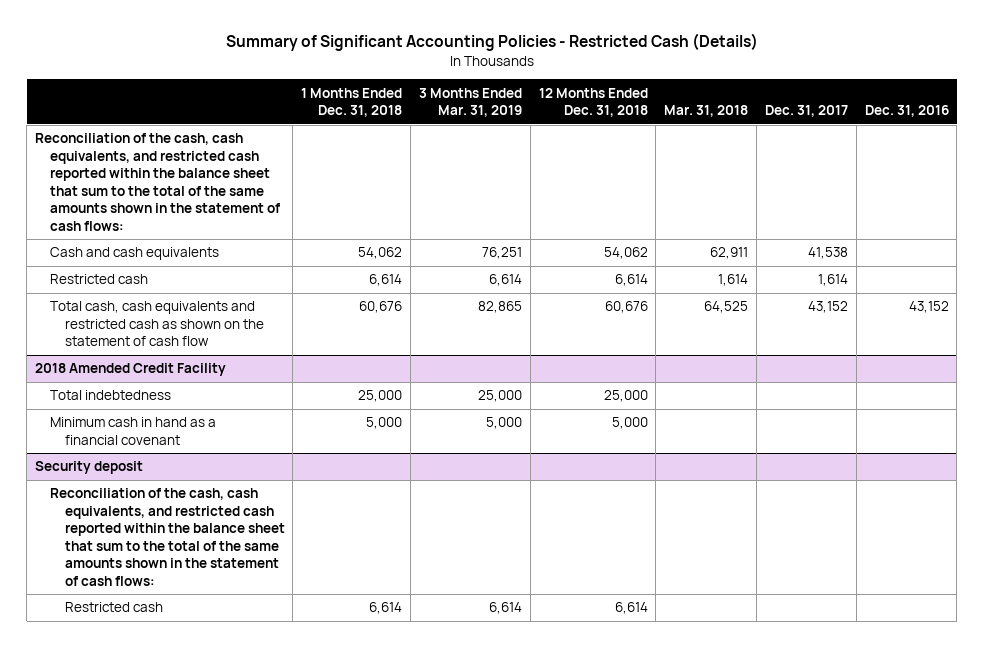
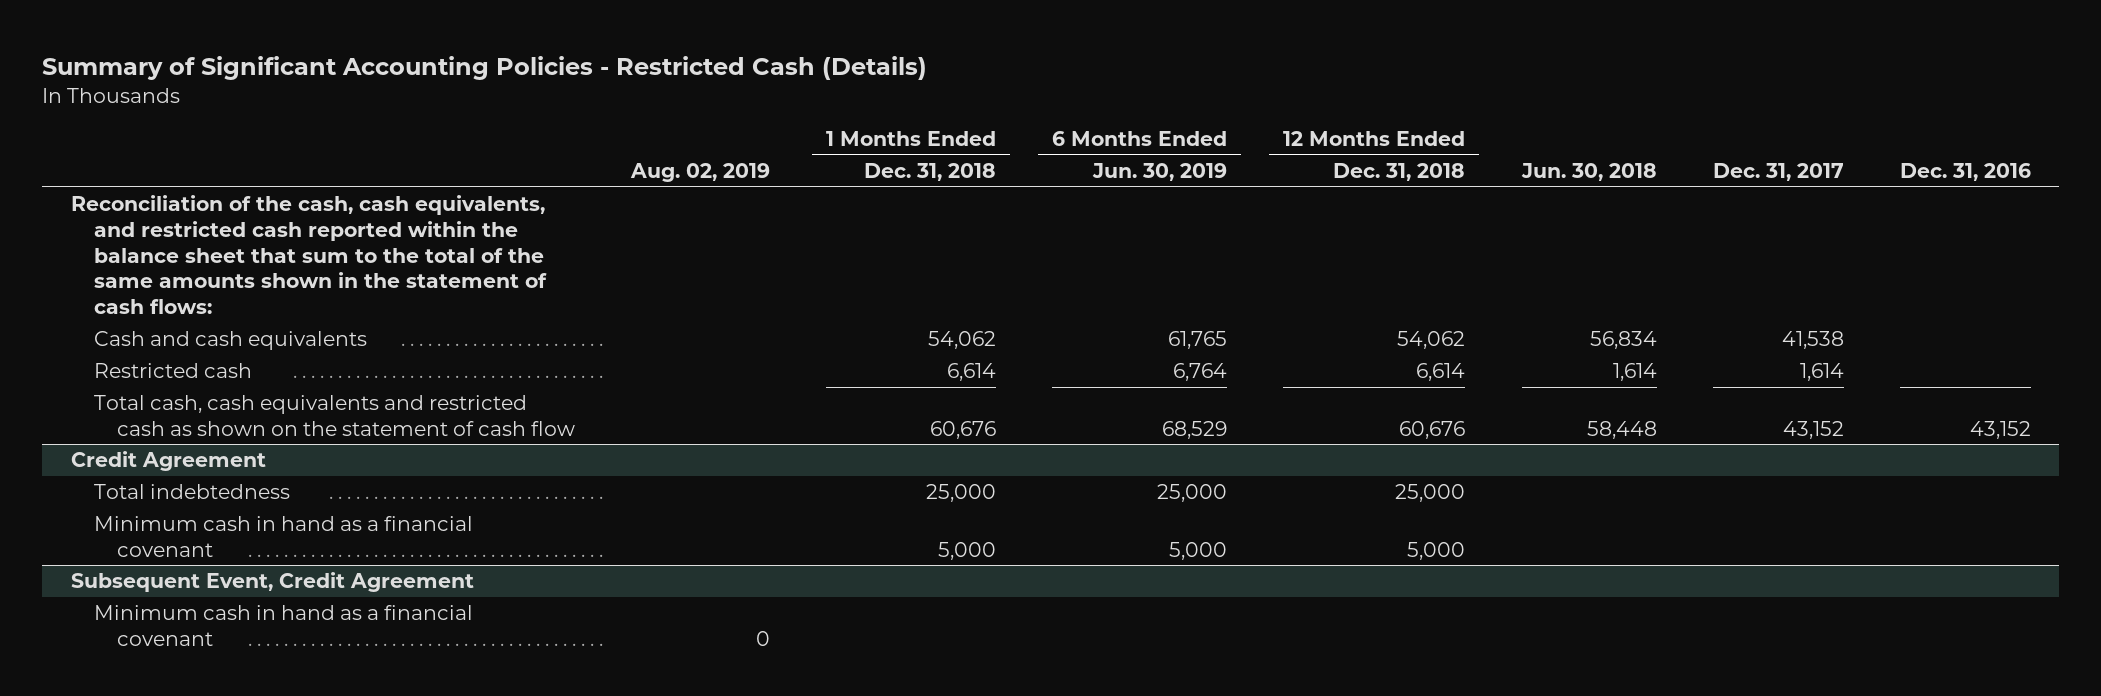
- | 1 Months Ended Dec. 31, 2018 | 3 Months Ended Mar. 31, 2019 | 12 Months Ended Dec. 31, 2018 | Mar. 31, 2018 | Dec. 31, 2017 | Dec. 31, 2016
+ | Aug. 02, 2019 | 1 Months Ended Dec. 31, 2018 | 6 Months Ended Jun. 30, 2019 | 12 Months Ended Dec. 31, 2018 | Jun. 30, 2018 | Dec. 31, 2017 | Dec. 31, 2016
- 2018 Amended Credit Facility
+ Credit Agreement
- Security deposit
- Reconciliation of the cash, cash equivalents, and restricted cash reported within the balance sheet that sum to the total of the same amounts shown in the statement of cash flows:
- Restricted cash | 6,614 | 6,614 | 6,614 | | |
+ Subsequent Event, Credit Agreement
+ Minimum cash in hand as a financial covenant | 0 | | | | | |

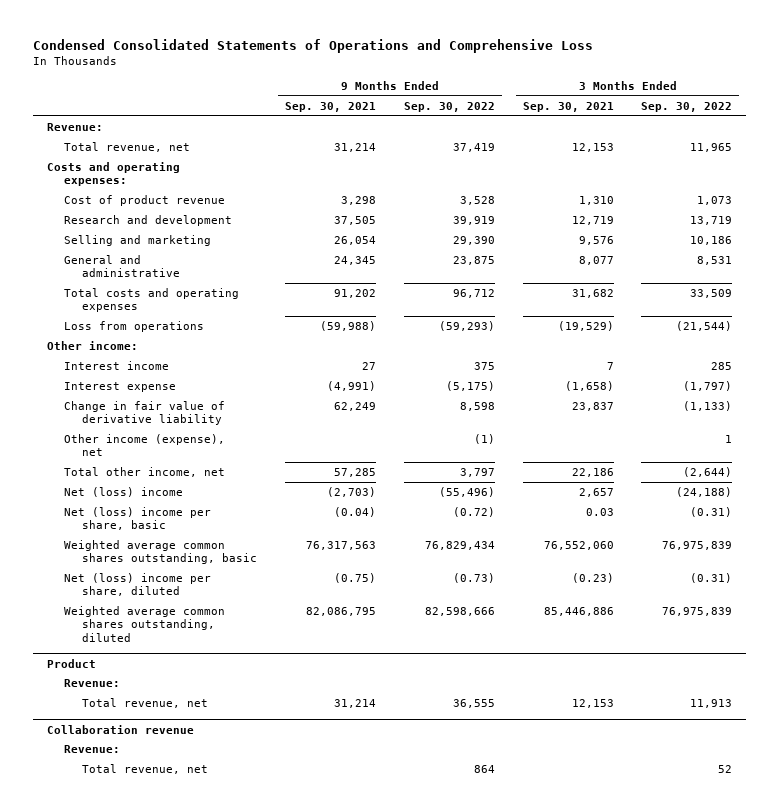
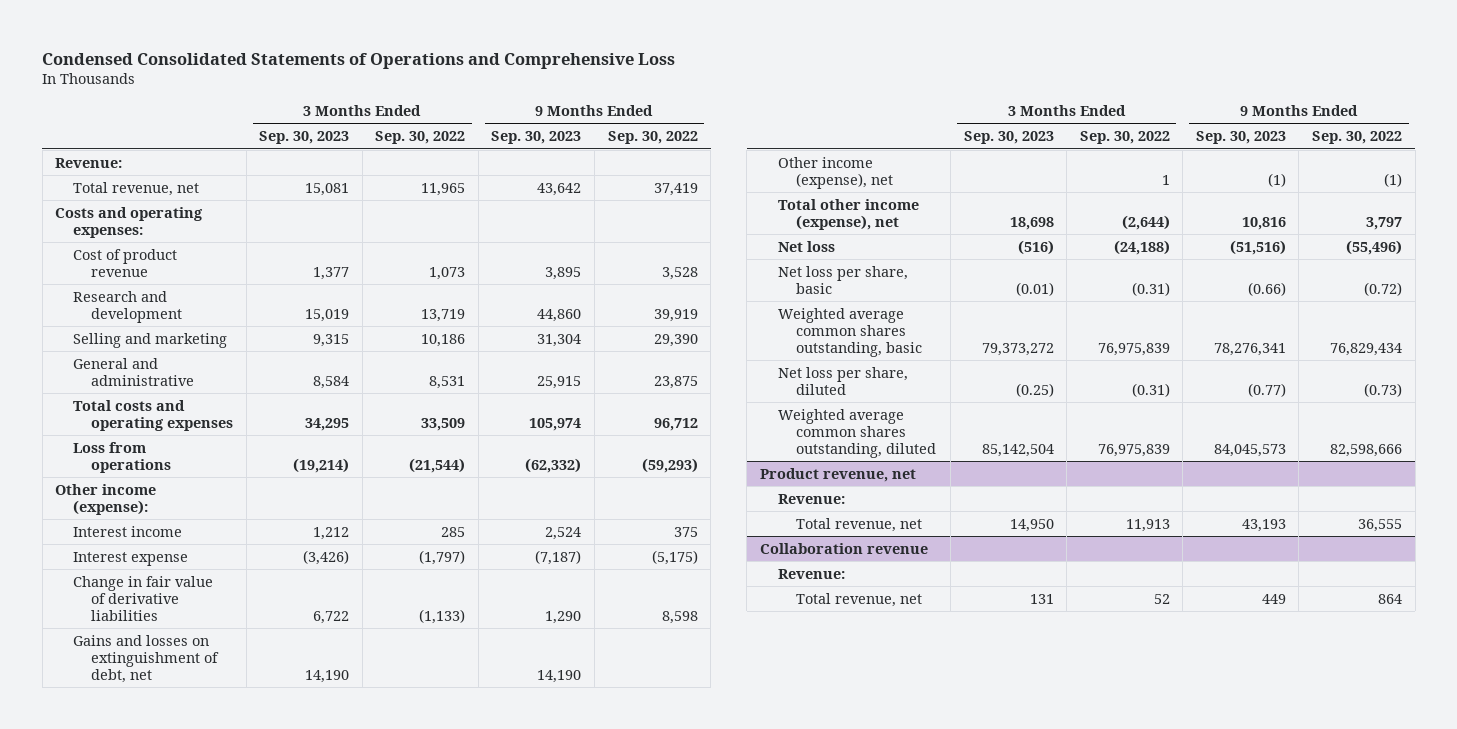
- | 9 Months Ended Sep. 30, 2021 | 9 Months Ended Sep. 30, 2022 | 3 Months Ended Sep. 30, 2021 | 3 Months Ended Sep. 30, 2022
+ | 3 Months Ended Sep. 30, 2023 | 3 Months Ended Sep. 30, 2022 | 9 Months Ended Sep. 30, 2023 | 9 Months Ended Sep. 30, 2022
- Other income:
+ Other income (expense):
- Change in fair value of derivative liability | 62,249 | 8,598 | 23,837 | (1,133)
+ Change in fair value of derivative liabilities | 6,722 | (1,133) | 1,290 | 8,598
+ Gains and losses on extinguishment of debt, net | 14,190 | | 14,190 |
- Total other income, net | 57,285 | 3,797 | 22,186 | (2,644)
- Net (loss) income | (2,703) | (55,496) | 2,657 | (24,188)
- Net (loss) income per share, basic | (0.04) | (0.72) | 0.03 | (0.31)
+ Total other income (expense), net | 18,698 | (2,644) | 10,816 | 3,797
+ Net loss | (516) | (24,188) | (51,516) | (55,496)
+ Net loss per share, basic | (0.01) | (0.31) | (0.66) | (0.72)
- Net (loss) income per share, diluted | (0.75) | (0.73) | (0.23) | (0.31)
+ Net loss per share, diluted | (0.25) | (0.31) | (0.77) | (0.73)
- Product
+ Product revenue, net

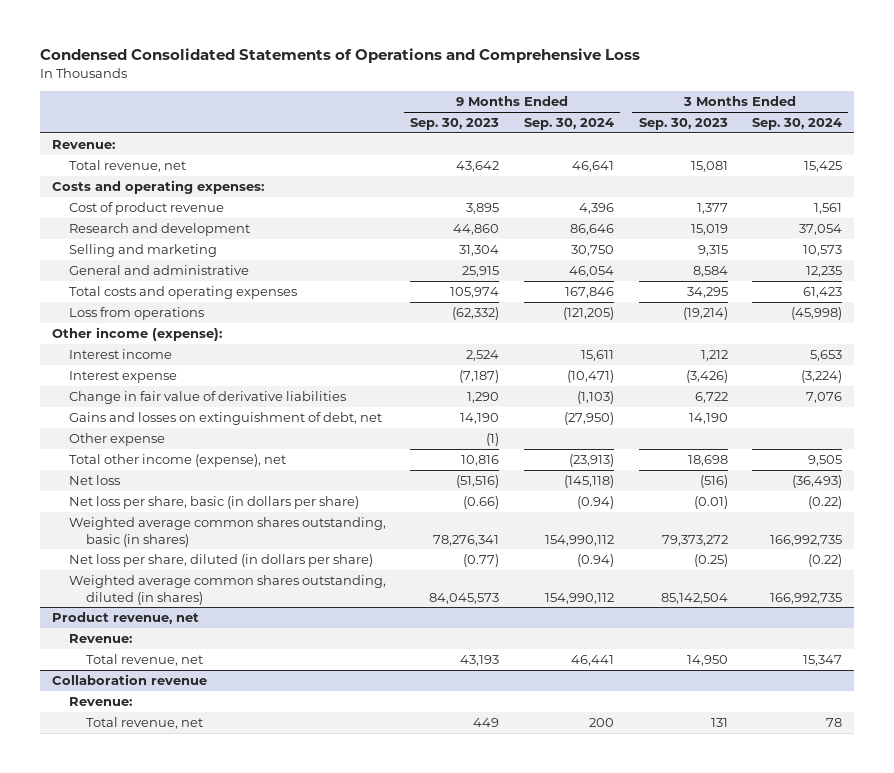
- | 3 Months Ended Sep. 30, 2023 | 3 Months Ended Sep. 30, 2022 | 9 Months Ended Sep. 30, 2023 | 9 Months Ended Sep. 30, 2022
+ | 9 Months Ended Sep. 30, 2023 | 9 Months Ended Sep. 30, 2024 | 3 Months Ended Sep. 30, 2023 | 3 Months Ended Sep. 30, 2024
- Other income (expense), net | | 1 | (1) | (1)
+ Other expense | (1) | | |
- Net loss per share, basic | (0.01) | (0.31) | (0.66) | (0.72)
- Weighted average common shares outstanding, basic | 79,373,272 | 76,975,839 | 78,276,341 | 76,829,434
- Net loss per share, diluted | (0.25) | (0.31) | (0.77) | (0.73)
- Weighted average common shares outstanding, diluted | 85,142,504 | 76,975,839 | 84,045,573 | 82,598,666
+ Net loss per share, basic (in dollars per share) | (0.66) | (0.94) | (0.01) | (0.22)
+ Weighted average common shares outstanding, basic (in shares) | 78,276,341 | 154,990,112 | 79,373,272 | 166,992,735
+ Net loss per share, diluted (in dollars per share) | (0.77) | (0.94) | (0.25) | (0.22)
+ Weighted average common shares outstanding, diluted (in shares) | 84,045,573 | 154,990,112 | 85,142,504 | 166,992,735

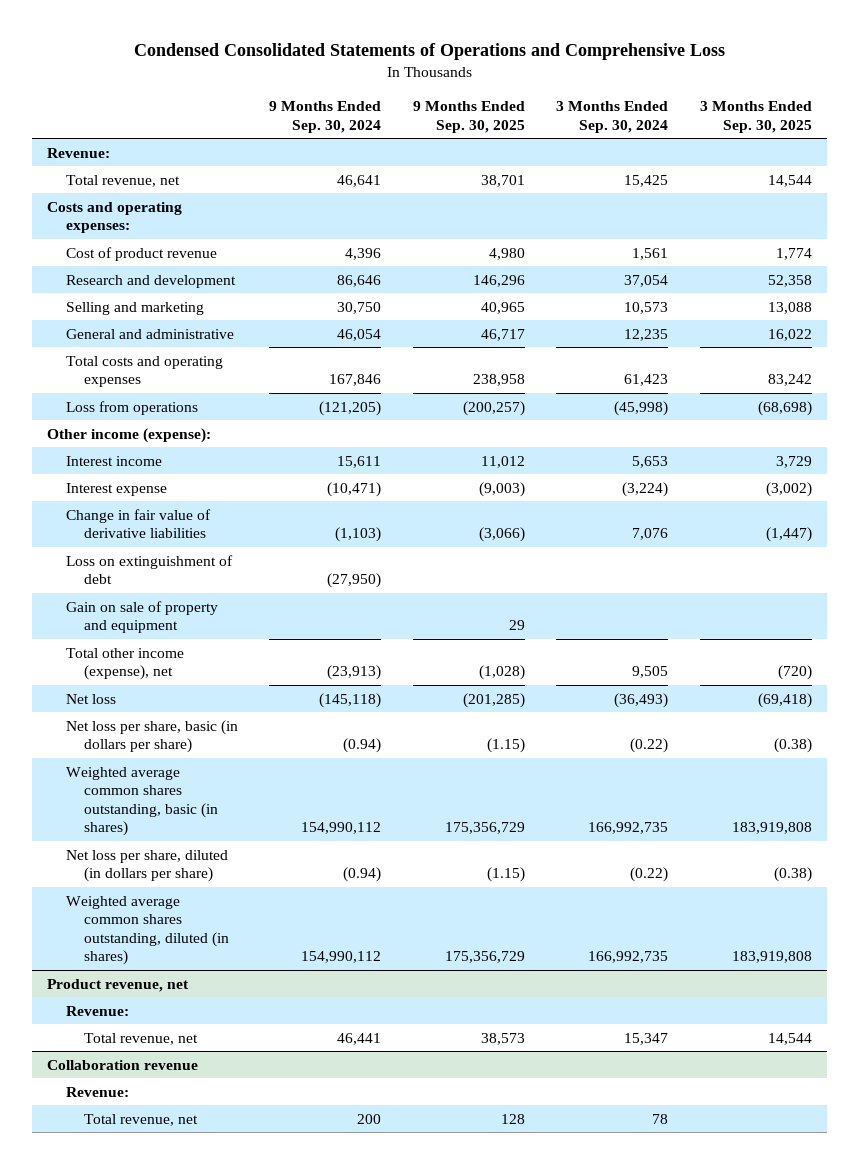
- | 9 Months Ended Sep. 30, 2023 | 9 Months Ended Sep. 30, 2024 | 3 Months Ended Sep. 30, 2023 | 3 Months Ended Sep. 30, 2024
+ | 9 Months Ended Sep. 30, 2024 | 9 Months Ended Sep. 30, 2025 | 3 Months Ended Sep. 30, 2024 | 3 Months Ended Sep. 30, 2025
- Gains and losses on extinguishment of debt, net | 14,190 | (27,950) | 14,190 |
- Other expense | (1) | | |
+ Loss on extinguishment of debt | (27,950) | | |
+ Gain on sale of property and equipment | | 29 | |

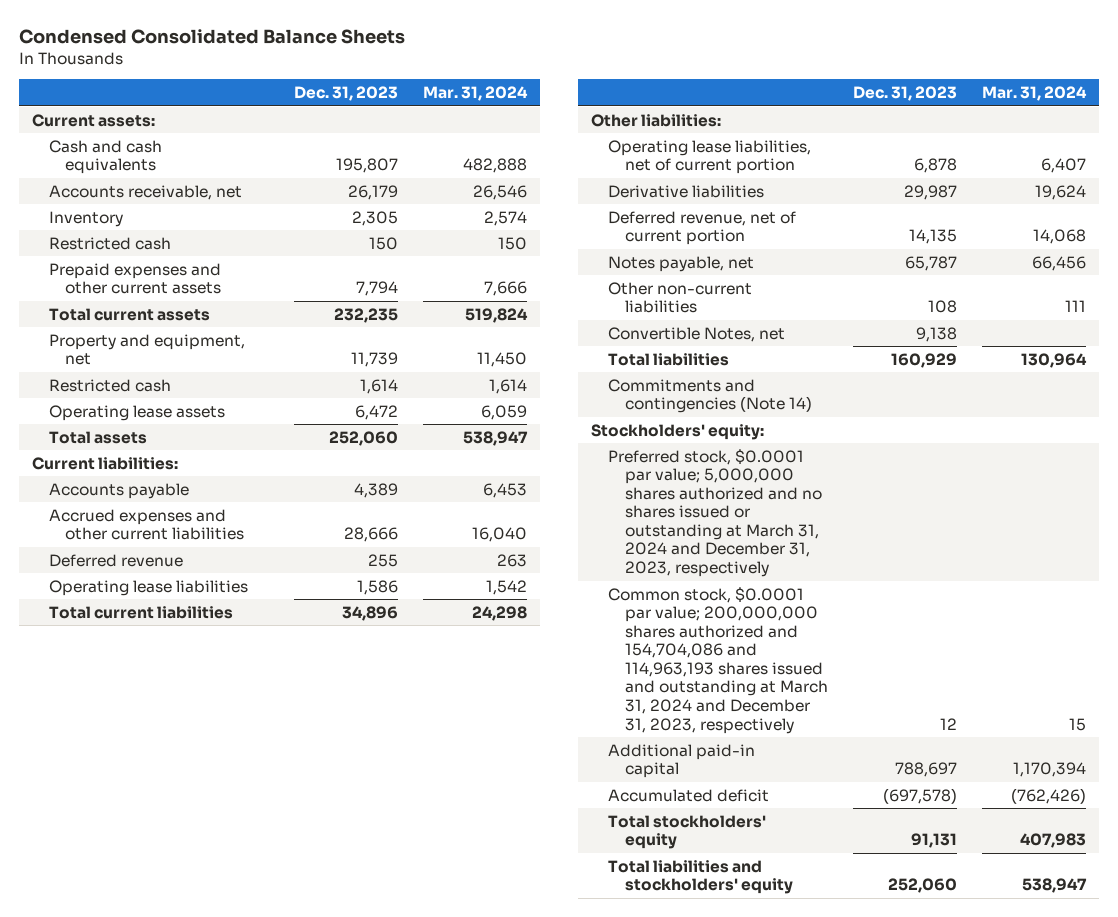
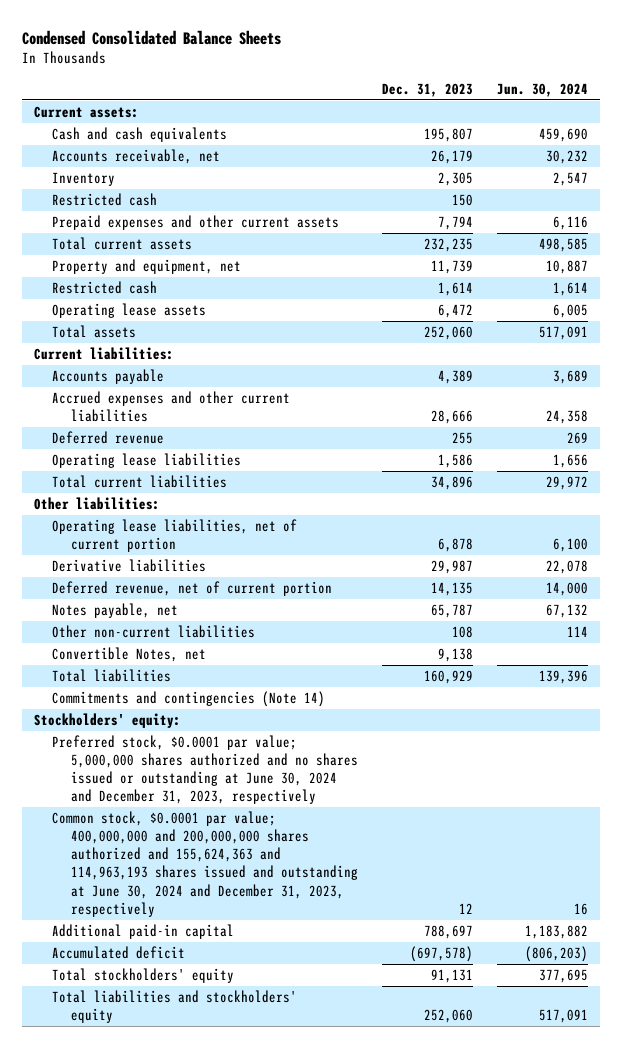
- | Dec. 31, 2023 | Mar. 31, 2024
+ | Dec. 31, 2023 | Jun. 30, 2024
- Preferred stock, $0.0001 par value; 5,000,000 shares authorized and no shares issued or outstanding at March 31, 2024 and December 31, 2023, respectively
- Common stock, $0.0001 par value; 200,000,000 shares authorized and 154,704,086 and 114,963,193 shares issued and outstanding at March 31, 2024 and December 31, 2023, respectively | 12 | 15
+ Preferred stock, $0.0001 par value; 5,000,000 shares authorized and no shares issued or outstanding at June 30, 2024 and December 31, 2023, respectively
+ Common stock, $0.0001 par value; 400,000,000 and 200,000,000 shares authorized and 155,624,363 and 114,963,193 shares issued and outstanding at June 30, 2024 and December 31, 2023, respectively | 12 | 16

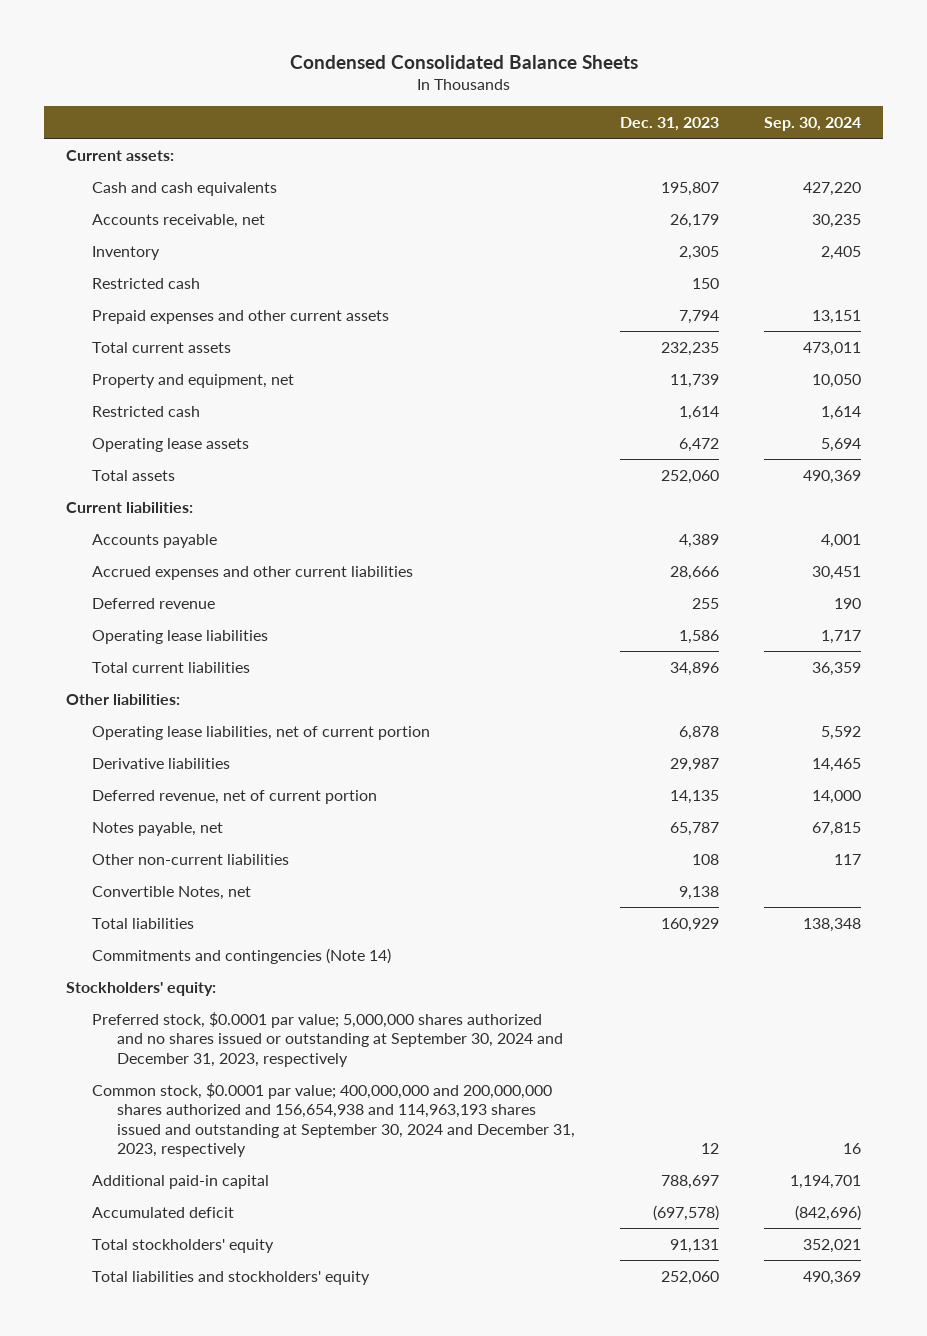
- | Dec. 31, 2023 | Jun. 30, 2024
+ | Dec. 31, 2023 | Sep. 30, 2024
- Preferred stock, $0.0001 par value; 5,000,000 shares authorized and no shares issued or outstanding at June 30, 2024 and December 31, 2023, respectively
- Common stock, $0.0001 par value; 400,000,000 and 200,000,000 shares authorized and 155,624,363 and 114,963,193 shares issued and outstanding at June 30, 2024 and December 31, 2023, respectively | 12 | 16
+ Preferred stock, $0.0001 par value; 5,000,000 shares authorized and no shares issued or outstanding at September 30, 2024 and December 31, 2023, respectively
+ Common stock, $0.0001 par value; 400,000,000 and 200,000,000 shares authorized and 156,654,938 and 114,963,193 shares issued and outstanding at September 30, 2024 and December 31, 2023, respectively | 12 | 16

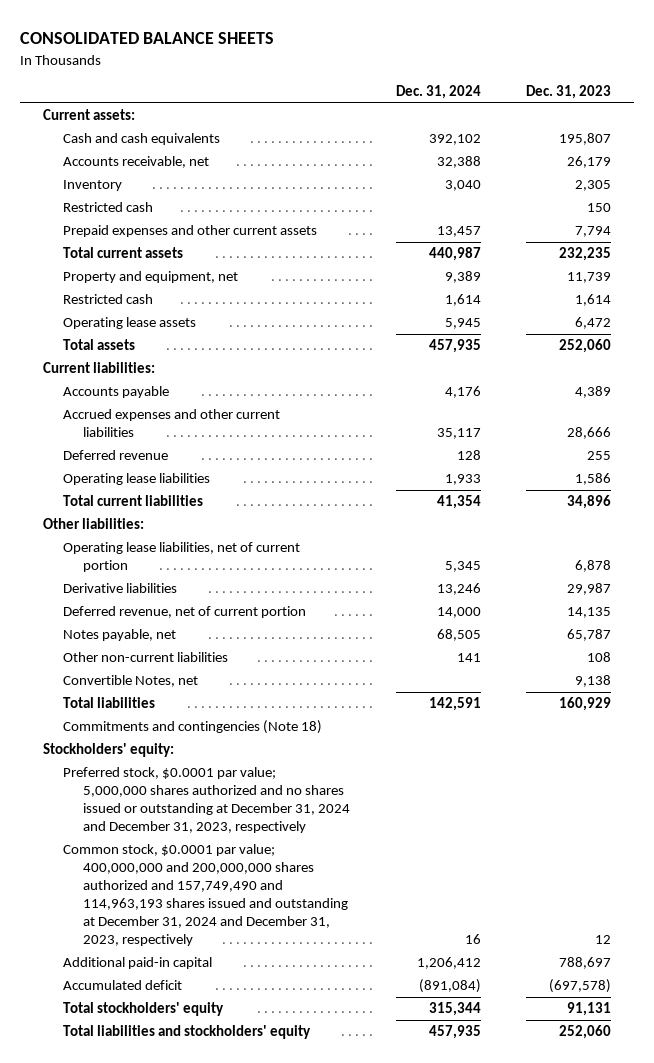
- Condensed Consolidated Balance Sheets
+ CONSOLIDATED BALANCE SHEETS
- | Dec. 31, 2023 | Sep. 30, 2024
+ | Dec. 31, 2024 | Dec. 31, 2023
- Commitments and contingencies (Note 14)
+ Commitments and contingencies (Note 18)
- Preferred stock, $0.0001 par value; 5,000,000 shares authorized and no shares issued or outstanding at September 30, 2024 and December 31, 2023, respectively
- Common stock, $0.0001 par value; 400,000,000 and 200,000,000 shares authorized and 156,654,938 and 114,963,193 shares issued and outstanding at September 30, 2024 and December 31, 2023, respectively | 12 | 16
+ Preferred stock, $0.0001 par value; 5,000,000 shares authorized and no shares issued or outstanding at December 31, 2024 and December 31, 2023, respectively
+ Common stock, $0.0001 par value; 400,000,000 and 200,000,000 shares authorized and 157,749,490 and 114,963,193 shares issued and outstanding at December 31, 2024 and December 31, 2023, respectively | 16 | 12

